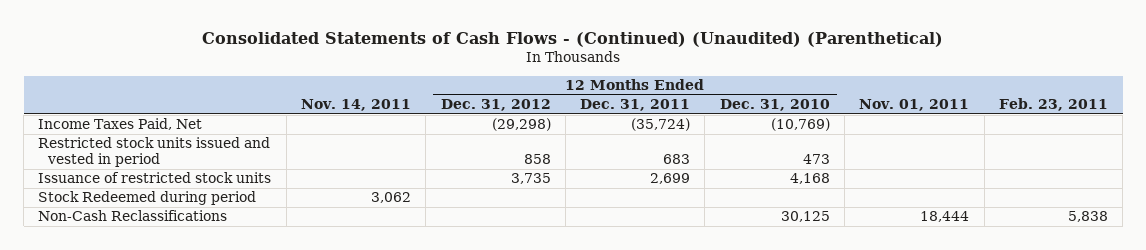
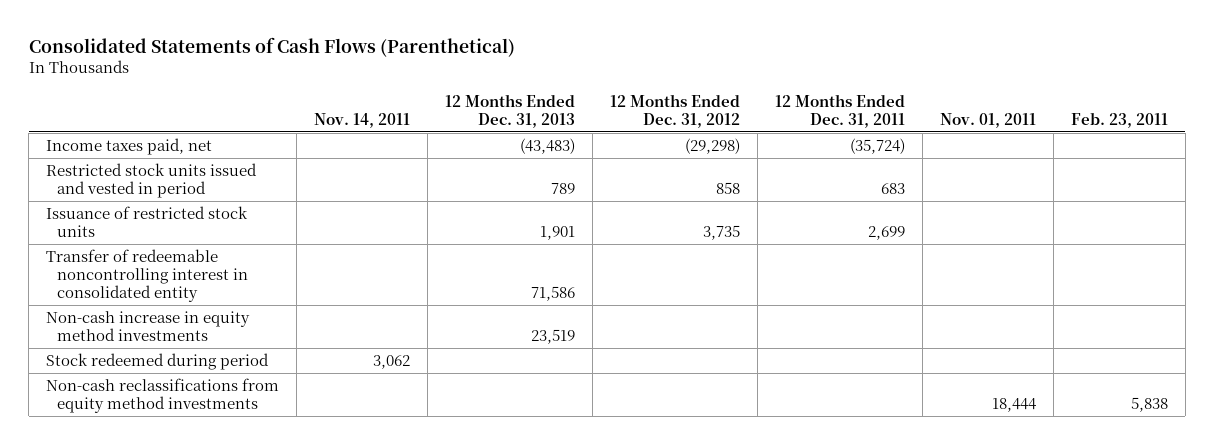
- Consolidated Statements of Cash Flows - (Continued) (Unaudited) (Parenthetical)
+ Consolidated Statements of Cash Flows (Parenthetical)
- | Nov. 14, 2011 | 12 Months Ended Dec. 31, 2012 | 12 Months Ended Dec. 31, 2011 | 12 Months Ended Dec. 31, 2010 | Nov. 01, 2011 | Feb. 23, 2011
+ | Nov. 14, 2011 | 12 Months Ended Dec. 31, 2013 | 12 Months Ended Dec. 31, 2012 | 12 Months Ended Dec. 31, 2011 | Nov. 01, 2011 | Feb. 23, 2011
- Income Taxes Paid, Net | | (29,298) | (35,724) | (10,769) | |
+ Income taxes paid, net | | (43,483) | (29,298) | (35,724) | |
- Stock Redeemed during period | 3,062 | | | | |
- Non-Cash Reclassifications | | | | 30,125 | 18,444 | 5,838
+ Transfer of redeemable noncontrolling interest in consolidated entity | | 71,586 | | | |
+ Non-cash increase in equity method investments | | 23,519 | | | |
+ Stock redeemed during period | 3,062 | | | | |
+ Non-cash reclassifications from equity method investments | | | | | 18,444 | 5,838

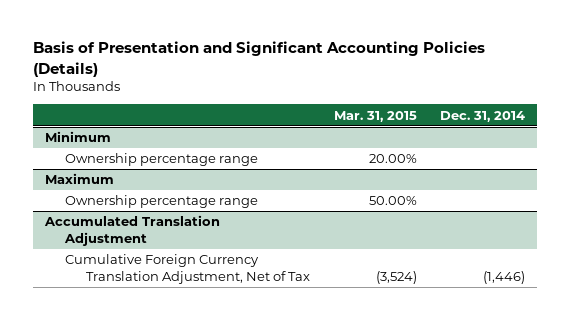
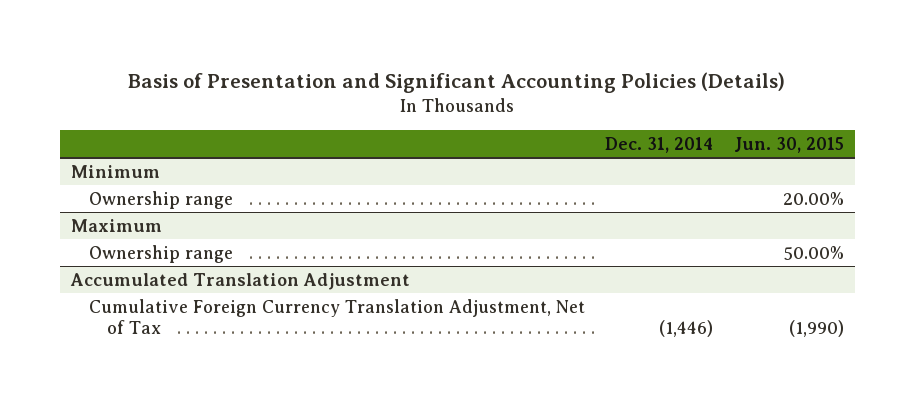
- | Mar. 31, 2015 | Dec. 31, 2014
+ | Dec. 31, 2014 | Jun. 30, 2015
@ Minimum
- Ownership percentage range | 20.00% |
+ Ownership range | | 20.00%
@ Maximum
- Ownership percentage range | 50.00% |
+ Ownership range | | 50.00%

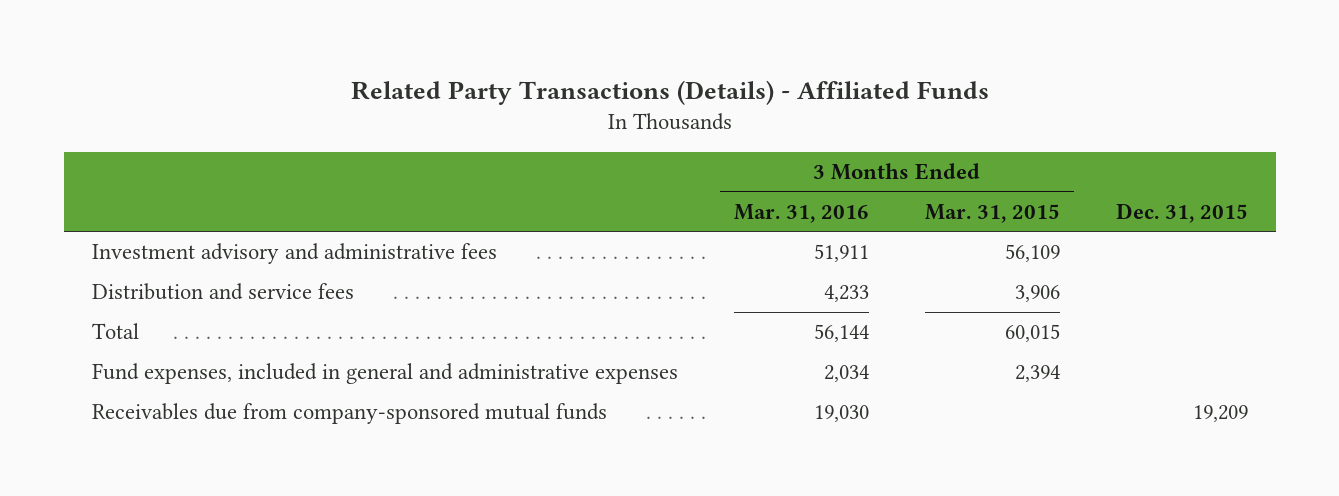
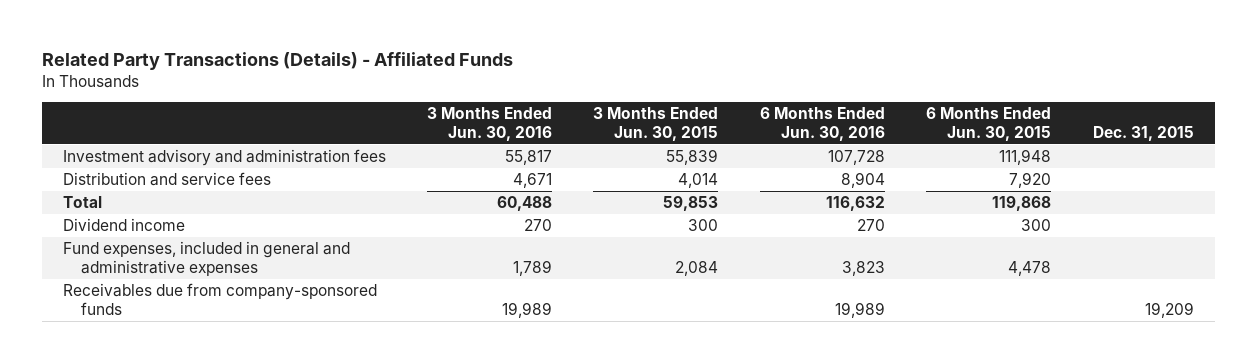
- | 3 Months Ended Mar. 31, 2016 | 3 Months Ended Mar. 31, 2015 | Dec. 31, 2015
+ | 3 Months Ended Jun. 30, 2016 | 3 Months Ended Jun. 30, 2015 | 6 Months Ended Jun. 30, 2016 | 6 Months Ended Jun. 30, 2015 | Dec. 31, 2015
- Investment advisory and administrative fees | 51,911 | 56,109 |
+ Investment advisory and administration fees | 55,817 | 55,839 | 107,728 | 111,948 |
+ Dividend income | 270 | 300 | 270 | 300 |
- Receivables due from company-sponsored mutual funds | 19,030 | | 19,209
+ Receivables due from company-sponsored funds | 19,989 | | 19,989 | | 19,209

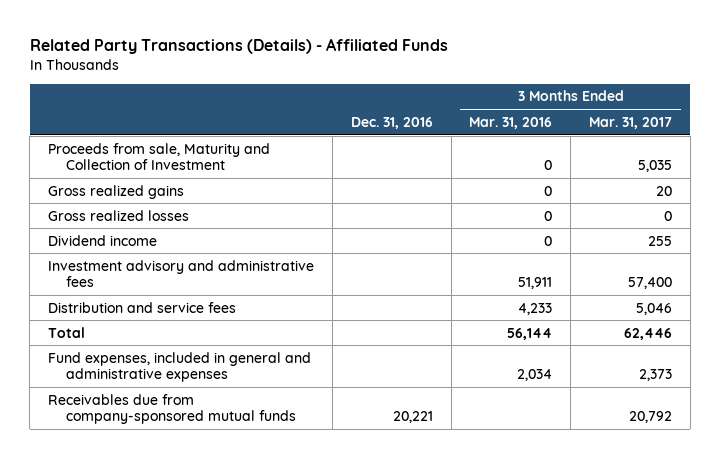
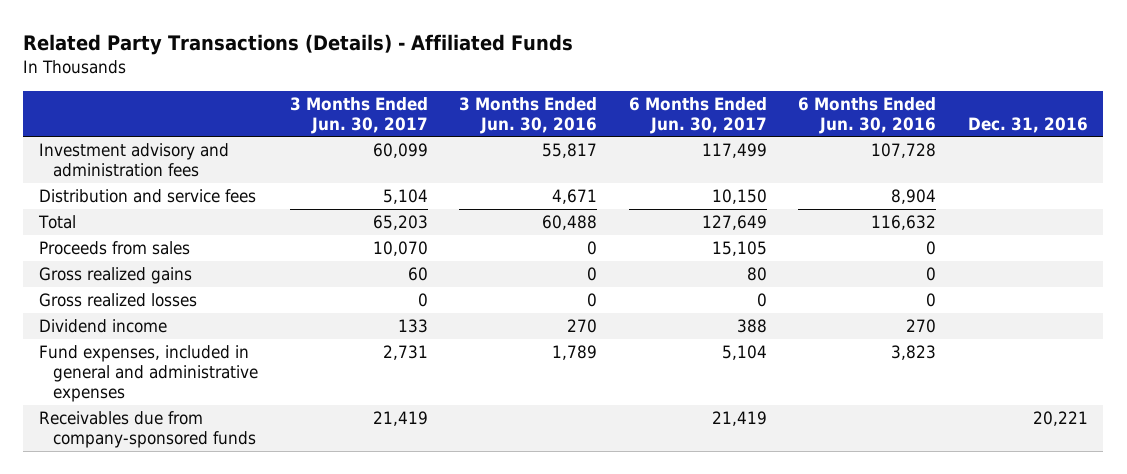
- | Dec. 31, 2016 | 3 Months Ended Mar. 31, 2016 | 3 Months Ended Mar. 31, 2017
+ | 3 Months Ended Jun. 30, 2017 | 3 Months Ended Jun. 30, 2016 | 6 Months Ended Jun. 30, 2017 | 6 Months Ended Jun. 30, 2016 | Dec. 31, 2016
- Proceeds from sale, Maturity and Collection of Investment | | 0 | 5,035
+ Investment advisory and administration fees | 60,099 | 55,817 | 117,499 | 107,728 |
moved up: Distribution and service fees | 5,104 | 4,671 | 10,150 | 8,904 |
moved up: Total | 65,203 | 60,488 | 127,649 | 116,632 |
+ Proceeds from sales | 10,070 | 0 | 15,105 | 0 |
- Investment advisory and administrative fees | | 51,911 | 57,400
- Receivables due from company-sponsored mutual funds | 20,221 | | 20,792
+ Receivables due from company-sponsored funds | 21,419 | | 21,419 | | 20,221

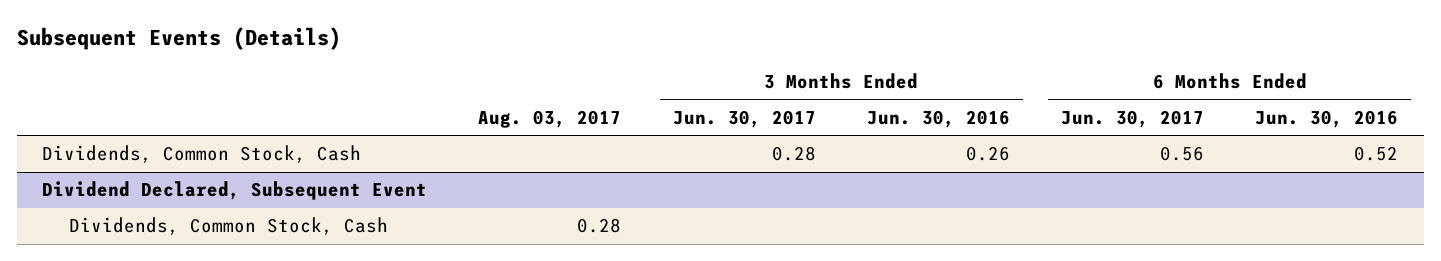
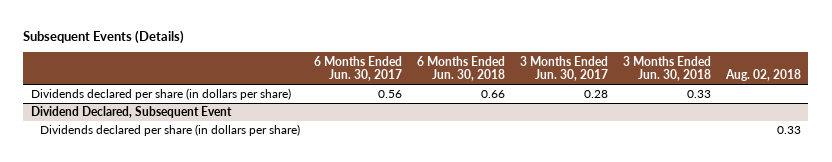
- | Aug. 03, 2017 | 3 Months Ended Jun. 30, 2017 | 3 Months Ended Jun. 30, 2016 | 6 Months Ended Jun. 30, 2017 | 6 Months Ended Jun. 30, 2016
+ | 6 Months Ended Jun. 30, 2017 | 6 Months Ended Jun. 30, 2018 | 3 Months Ended Jun. 30, 2017 | 3 Months Ended Jun. 30, 2018 | Aug. 02, 2018
- Dividends, Common Stock, Cash | | 0.28 | 0.26 | 0.56 | 0.52
+ Dividends declared per share (in dollars per share) | 0.56 | 0.66 | 0.28 | 0.33 |
@ Dividend Declared, Subsequent Event
- Dividends, Common Stock, Cash | 0.28 | | | |
+ Dividends declared per share (in dollars per share) | | | | | 0.33

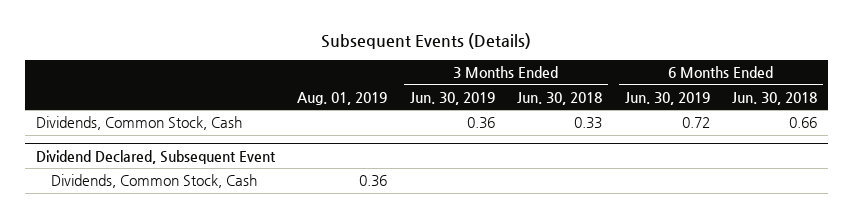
- | 6 Months Ended Jun. 30, 2017 | 6 Months Ended Jun. 30, 2018 | 3 Months Ended Jun. 30, 2017 | 3 Months Ended Jun. 30, 2018 | Aug. 02, 2018
+ | Aug. 01, 2019 | 3 Months Ended Jun. 30, 2019 | 3 Months Ended Jun. 30, 2018 | 6 Months Ended Jun. 30, 2019 | 6 Months Ended Jun. 30, 2018
- Dividends declared per share (in dollars per share) | 0.56 | 0.66 | 0.28 | 0.33 |
+ Dividends, Common Stock, Cash | | 0.36 | 0.33 | 0.72 | 0.66
@ Dividend Declared, Subsequent Event
- Dividends declared per share (in dollars per share) | | | | | 0.33
+ Dividends, Common Stock, Cash | 0.36 | | | |

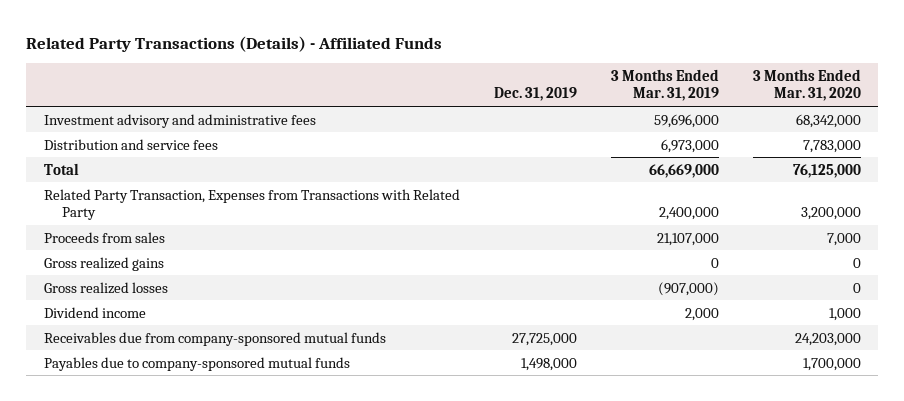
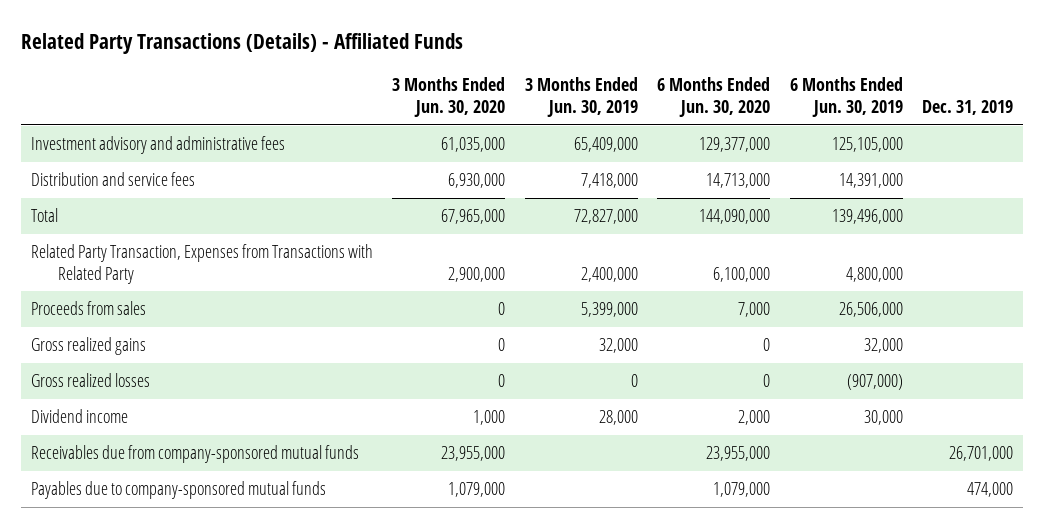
- | Dec. 31, 2019 | 3 Months Ended Mar. 31, 2019 | 3 Months Ended Mar. 31, 2020
+ | 3 Months Ended Jun. 30, 2020 | 3 Months Ended Jun. 30, 2019 | 6 Months Ended Jun. 30, 2020 | 6 Months Ended Jun. 30, 2019 | Dec. 31, 2019
- Receivables due from company-sponsored mutual funds | 27,725,000 | | 24,203,000
- Payables due to company-sponsored mutual funds | 1,498,000 | | 1,700,000
+ Receivables due from company-sponsored mutual funds | 23,955,000 | | 23,955,000 | | 26,701,000
+ Payables due to company-sponsored mutual funds | 1,079,000 | | 1,079,000 | | 474,000

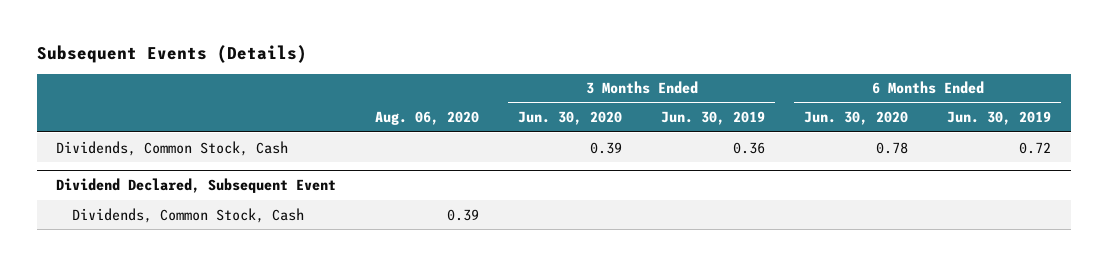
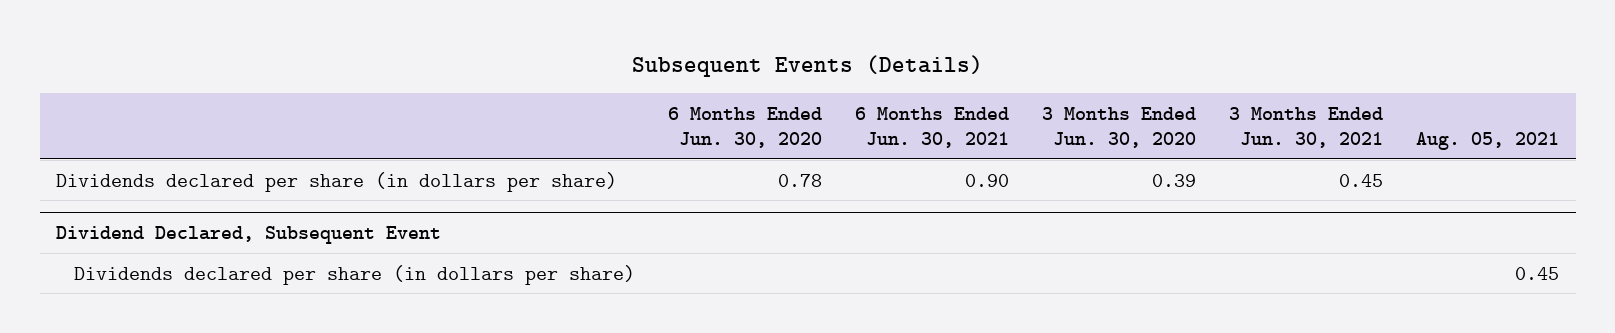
- | Aug. 06, 2020 | 3 Months Ended Jun. 30, 2020 | 3 Months Ended Jun. 30, 2019 | 6 Months Ended Jun. 30, 2020 | 6 Months Ended Jun. 30, 2019
+ | 6 Months Ended Jun. 30, 2020 | 6 Months Ended Jun. 30, 2021 | 3 Months Ended Jun. 30, 2020 | 3 Months Ended Jun. 30, 2021 | Aug. 05, 2021
- Dividends, Common Stock, Cash | | 0.39 | 0.36 | 0.78 | 0.72
+ Dividends declared per share (in dollars per share) | 0.78 | 0.90 | 0.39 | 0.45 |
@ Dividend Declared, Subsequent Event
- Dividends, Common Stock, Cash | 0.39 | | | |
+ Dividends declared per share (in dollars per share) | | | | | 0.45

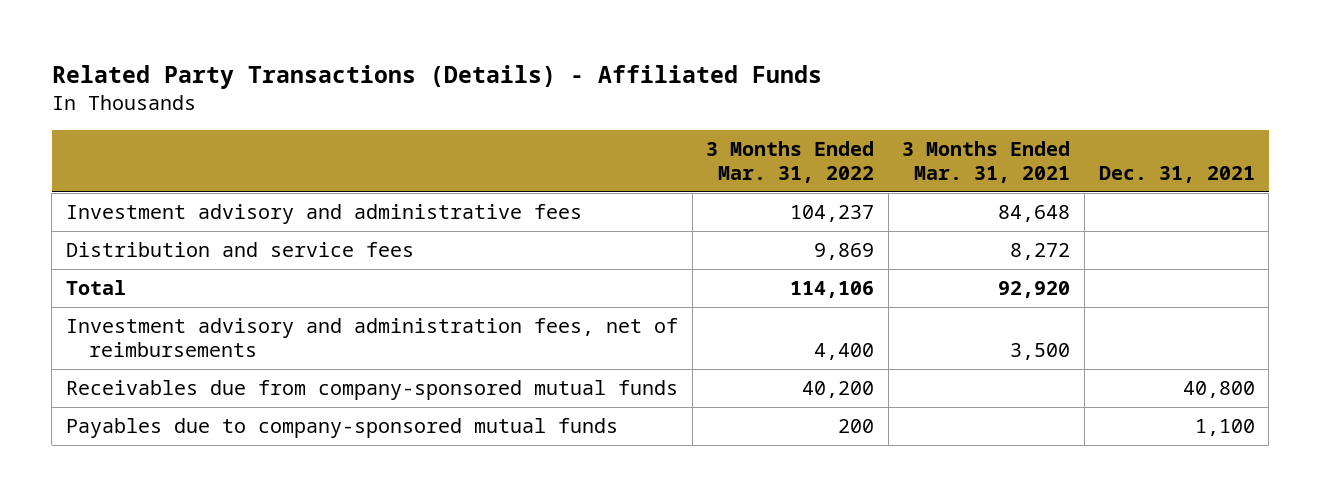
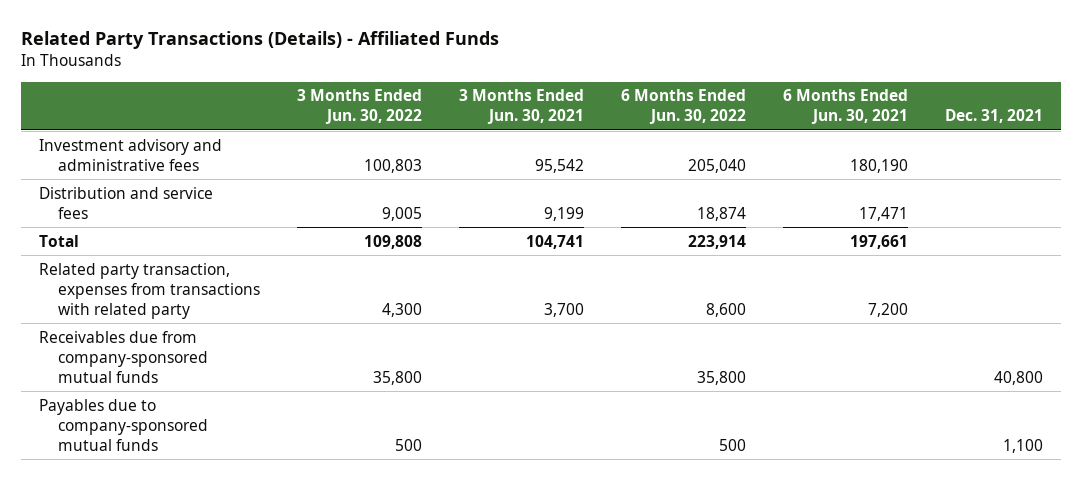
- | 3 Months Ended Mar. 31, 2022 | 3 Months Ended Mar. 31, 2021 | Dec. 31, 2021
+ | 3 Months Ended Jun. 30, 2022 | 3 Months Ended Jun. 30, 2021 | 6 Months Ended Jun. 30, 2022 | 6 Months Ended Jun. 30, 2021 | Dec. 31, 2021
- Investment advisory and administration fees, net of reimbursements | 4,400 | 3,500 |
+ Related party transaction, expenses from transactions with related party | 4,300 | 3,700 | 8,600 | 7,200 |

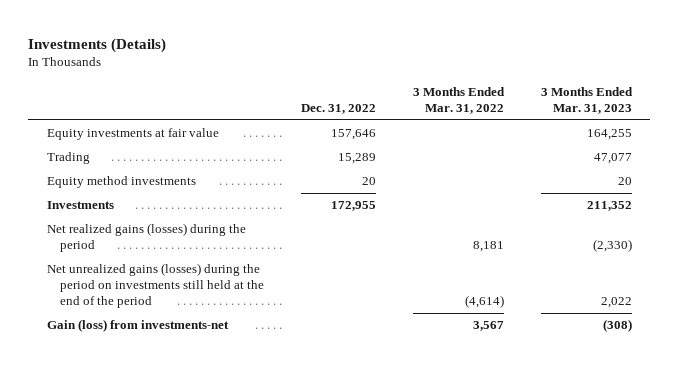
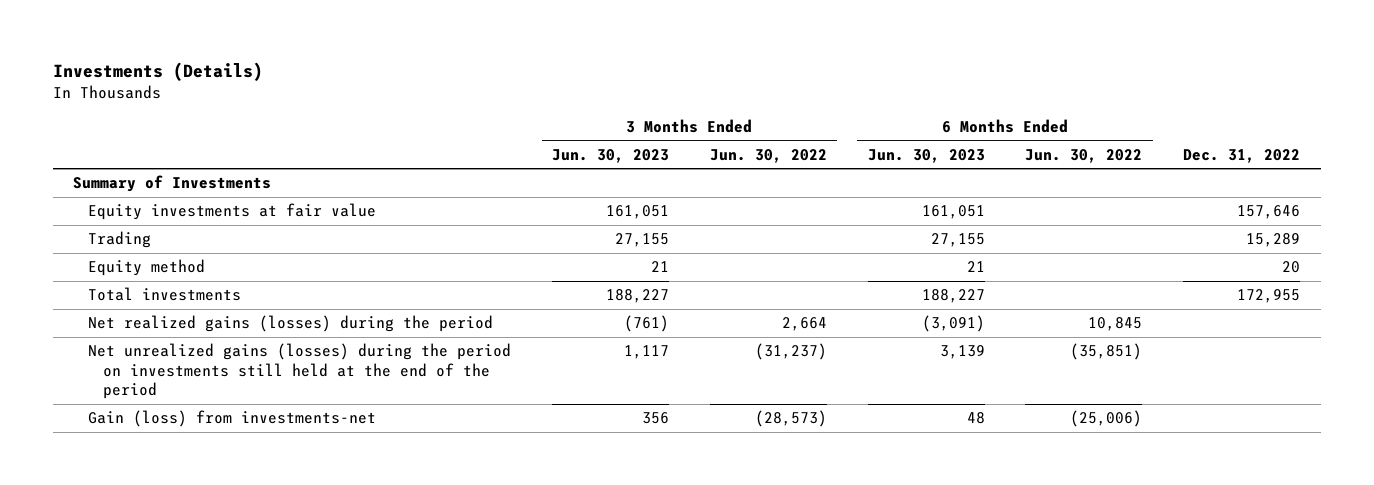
- | Dec. 31, 2022 | 3 Months Ended Mar. 31, 2022 | 3 Months Ended Mar. 31, 2023
+ | 3 Months Ended Jun. 30, 2023 | 3 Months Ended Jun. 30, 2022 | 6 Months Ended Jun. 30, 2023 | 6 Months Ended Jun. 30, 2022 | Dec. 31, 2022
+ Summary of Investments
- Equity method investments | 20 | | 20
- Investments | 172,955 | | 211,352
+ Equity method | 21 | | 21 | | 20
+ Total investments | 188,227 | | 188,227 | | 172,955

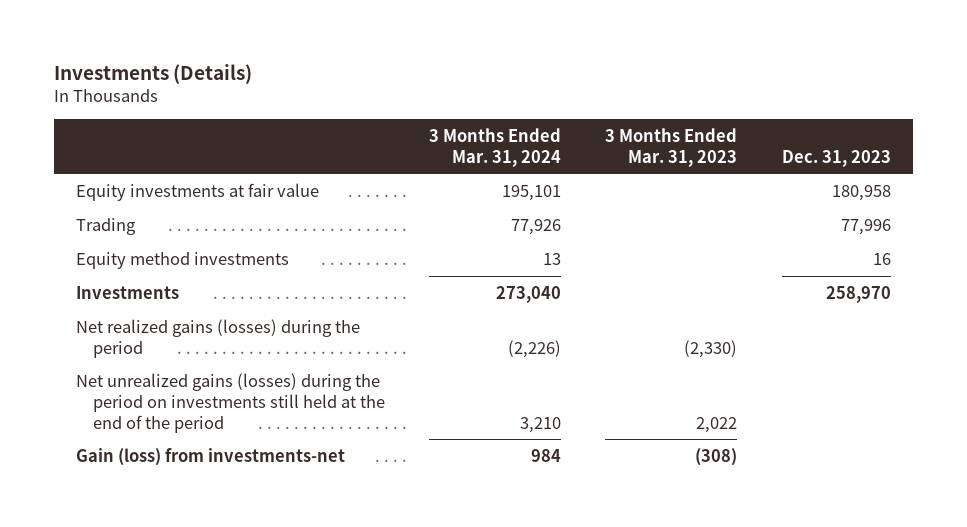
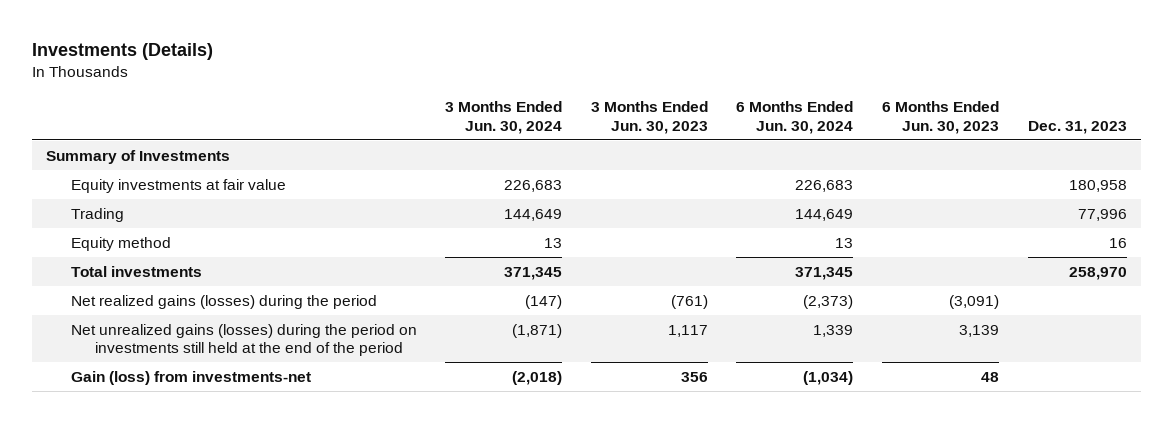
- | 3 Months Ended Mar. 31, 2024 | 3 Months Ended Mar. 31, 2023 | Dec. 31, 2023
+ | 3 Months Ended Jun. 30, 2024 | 3 Months Ended Jun. 30, 2023 | 6 Months Ended Jun. 30, 2024 | 6 Months Ended Jun. 30, 2023 | Dec. 31, 2023
+ Summary of Investments
- Equity method investments | 13 | | 16
- Investments | 273,040 | | 258,970
+ Equity method | 13 | | 13 | | 16
+ Total investments | 371,345 | | 371,345 | | 258,970

